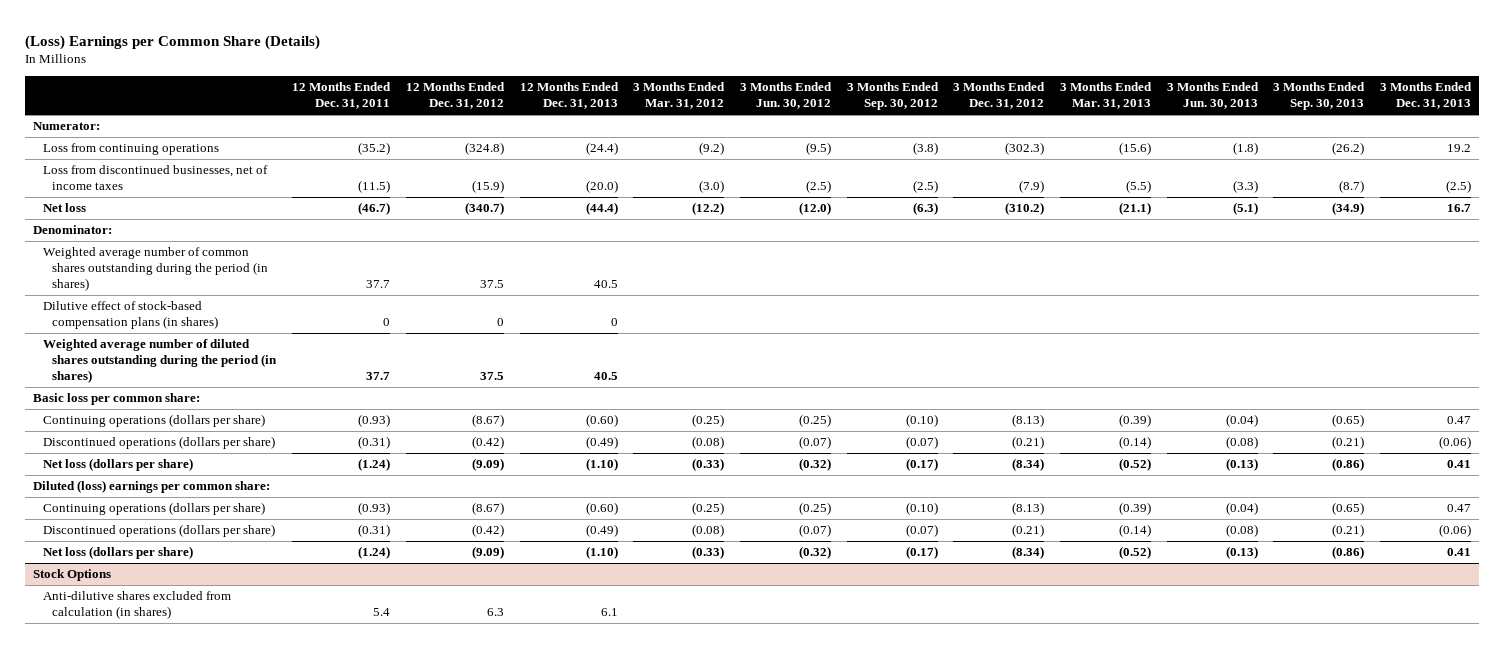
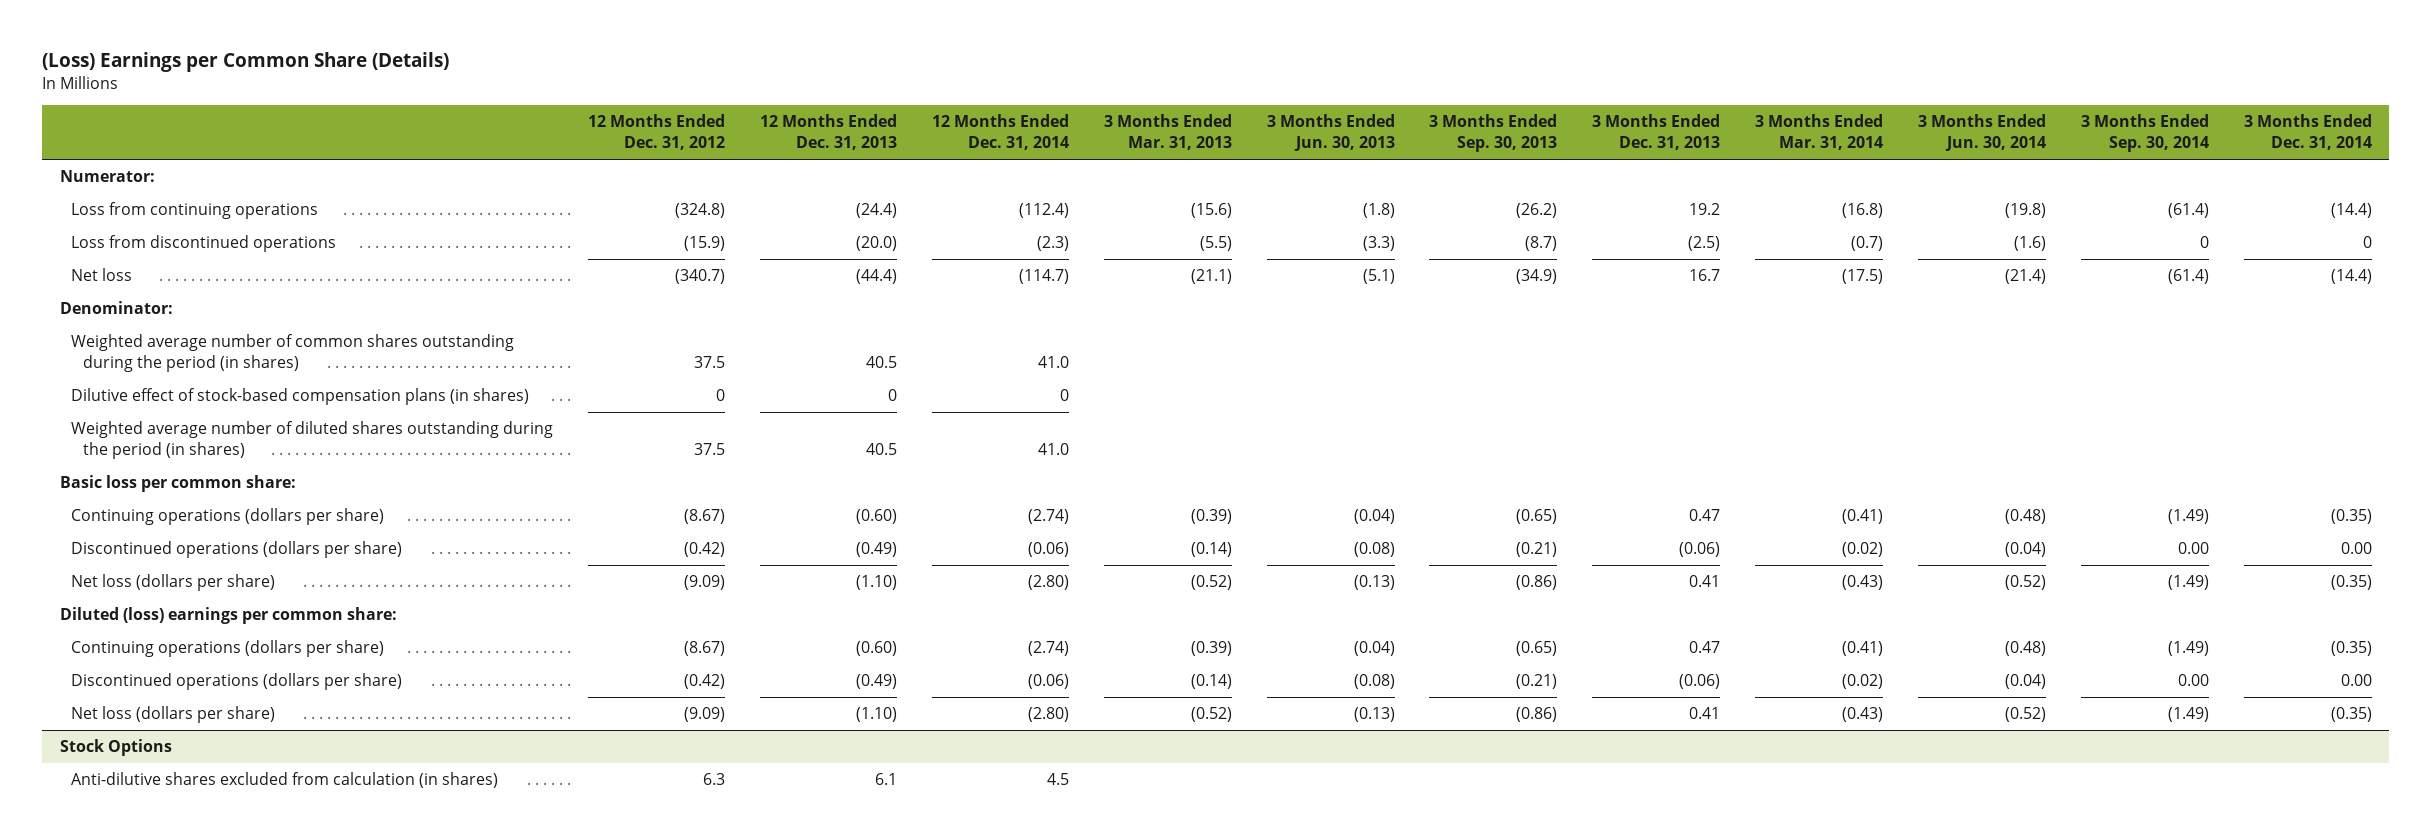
- | 12 Months Ended Dec. 31, 2011 | 12 Months Ended Dec. 31, 2012 | 12 Months Ended Dec. 31, 2013 | 3 Months Ended Mar. 31, 2012 | 3 Months Ended Jun. 30, 2012 | 3 Months Ended Sep. 30, 2012 | 3 Months Ended Dec. 31, 2012 | 3 Months Ended Mar. 31, 2013 | 3 Months Ended Jun. 30, 2013 | 3 Months Ended Sep. 30, 2013 | 3 Months Ended Dec. 31, 2013
+ | 12 Months Ended Dec. 31, 2012 | 12 Months Ended Dec. 31, 2013 | 12 Months Ended Dec. 31, 2014 | 3 Months Ended Mar. 31, 2013 | 3 Months Ended Jun. 30, 2013 | 3 Months Ended Sep. 30, 2013 | 3 Months Ended Dec. 31, 2013 | 3 Months Ended Mar. 31, 2014 | 3 Months Ended Jun. 30, 2014 | 3 Months Ended Sep. 30, 2014 | 3 Months Ended Dec. 31, 2014
- Loss from discontinued businesses, net of income taxes | (11.5) | (15.9) | (20.0) | (3.0) | (2.5) | (2.5) | (7.9) | (5.5) | (3.3) | (8.7) | (2.5)
+ Loss from discontinued operations | (15.9) | (20.0) | (2.3) | (5.5) | (3.3) | (8.7) | (2.5) | (0.7) | (1.6) | 0 | 0

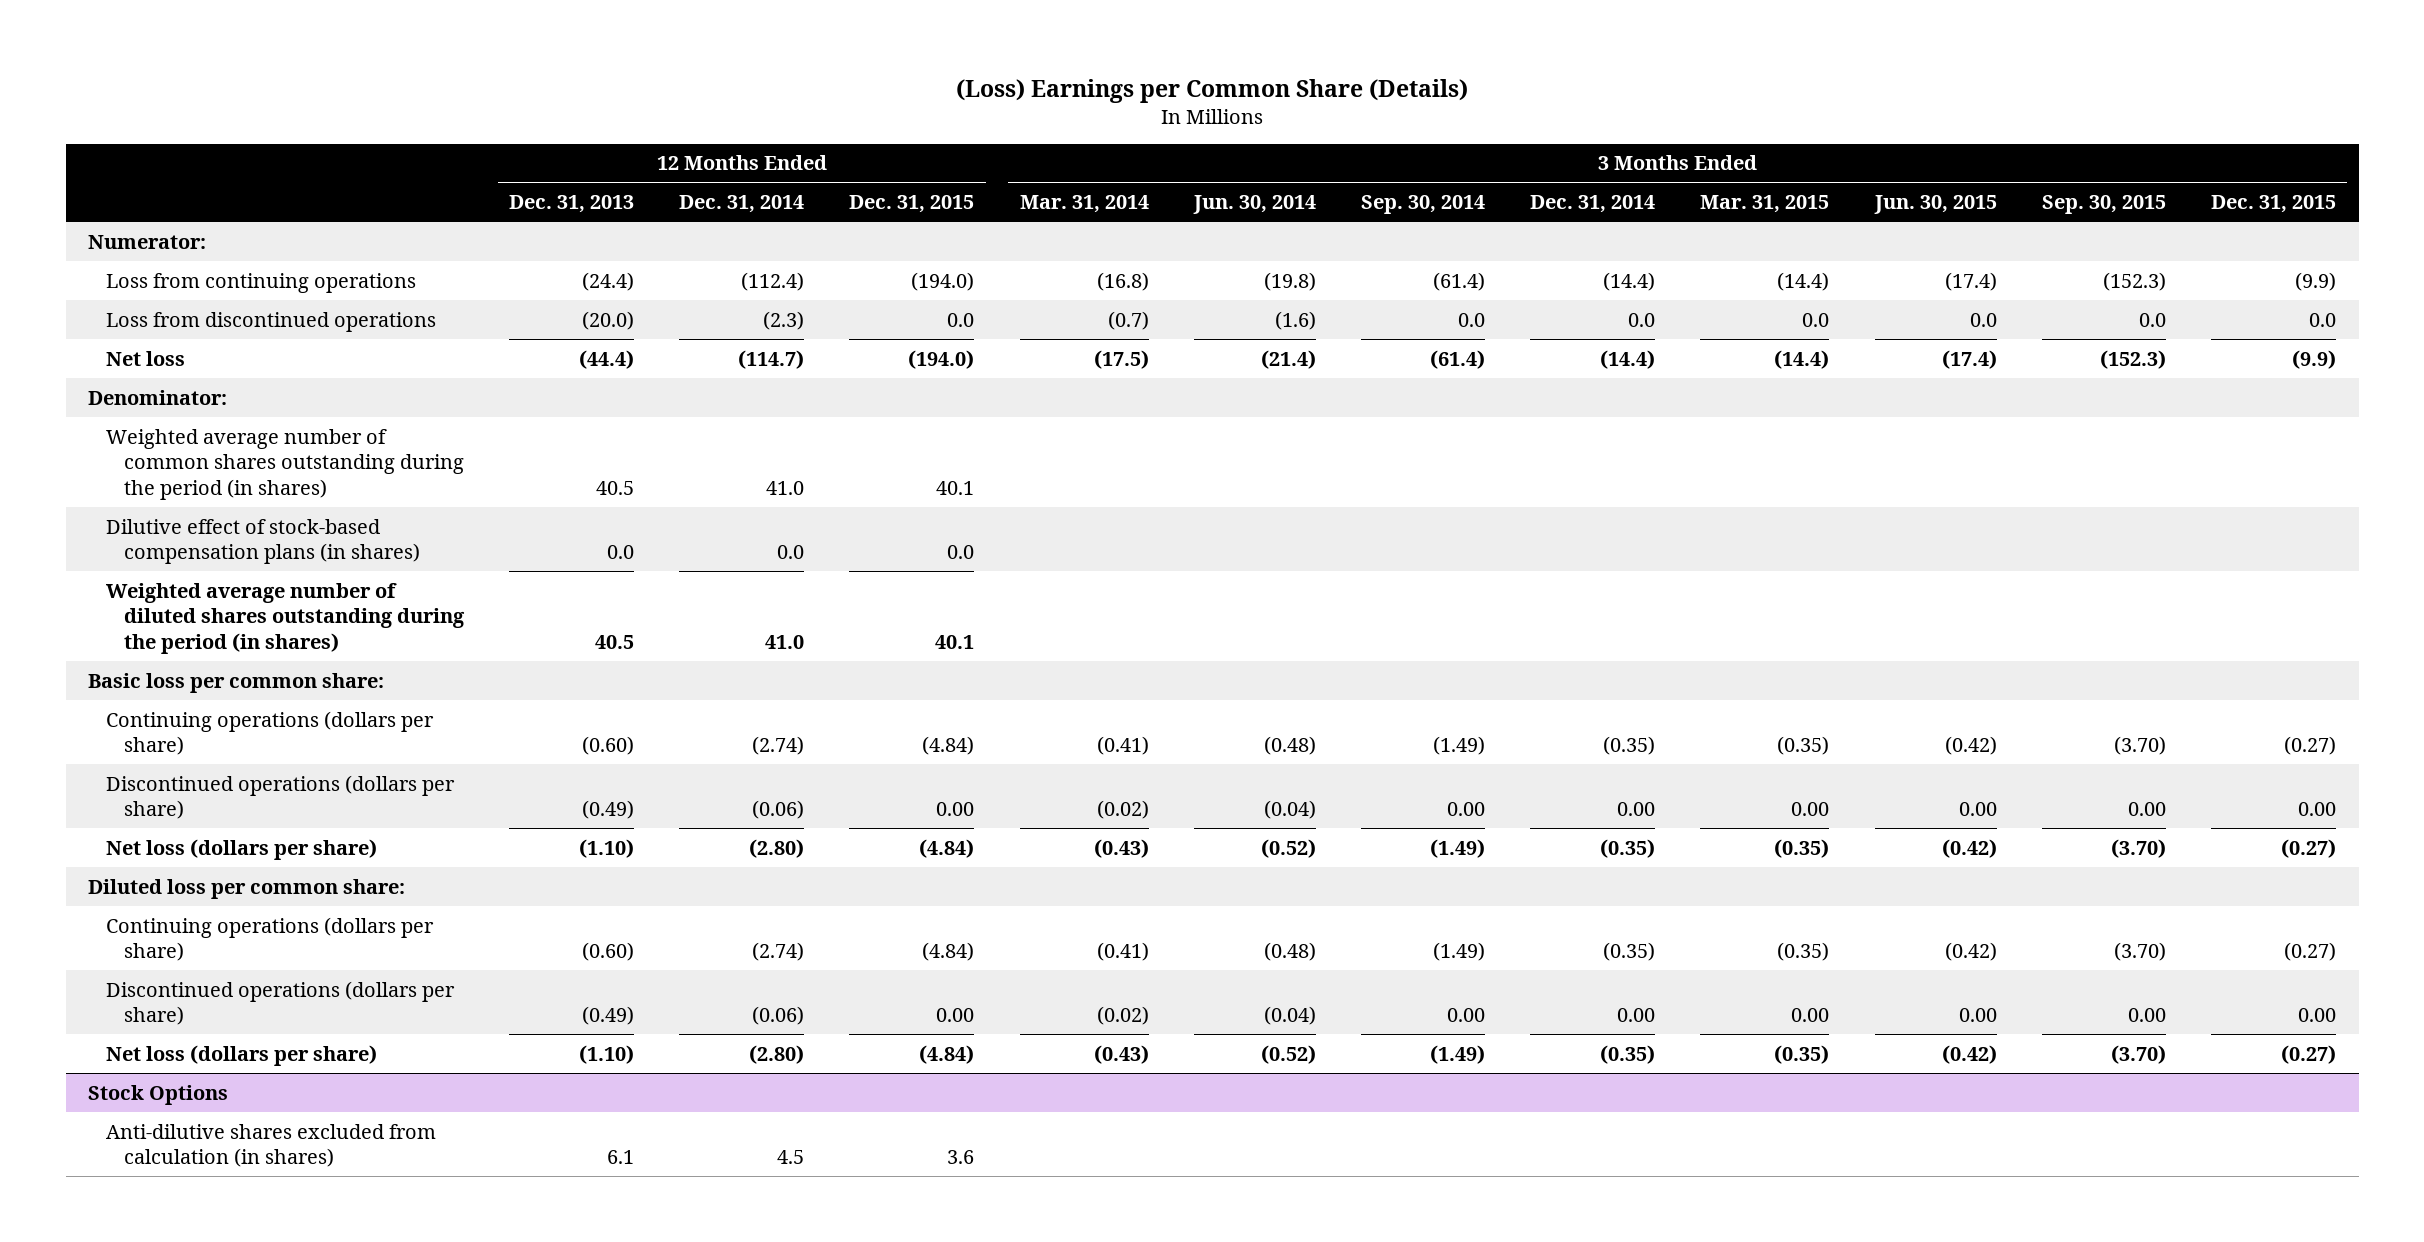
- | 12 Months Ended Dec. 31, 2012 | 12 Months Ended Dec. 31, 2013 | 12 Months Ended Dec. 31, 2014 | 3 Months Ended Mar. 31, 2013 | 3 Months Ended Jun. 30, 2013 | 3 Months Ended Sep. 30, 2013 | 3 Months Ended Dec. 31, 2013 | 3 Months Ended Mar. 31, 2014 | 3 Months Ended Jun. 30, 2014 | 3 Months Ended Sep. 30, 2014 | 3 Months Ended Dec. 31, 2014
+ | 12 Months Ended Dec. 31, 2013 | 12 Months Ended Dec. 31, 2014 | 12 Months Ended Dec. 31, 2015 | 3 Months Ended Mar. 31, 2014 | 3 Months Ended Jun. 30, 2014 | 3 Months Ended Sep. 30, 2014 | 3 Months Ended Dec. 31, 2014 | 3 Months Ended Mar. 31, 2015 | 3 Months Ended Jun. 30, 2015 | 3 Months Ended Sep. 30, 2015 | 3 Months Ended Dec. 31, 2015
- Loss from discontinued operations | (15.9) | (20.0) | (2.3) | (5.5) | (3.3) | (8.7) | (2.5) | (0.7) | (1.6) | 0 | 0
+ Loss from discontinued operations | (20.0) | (2.3) | 0.0 | (0.7) | (1.6) | 0.0 | 0.0 | 0.0 | 0.0 | 0.0 | 0.0
- Dilutive effect of stock-based compensation plans (in shares) | 0 | 0 | 0 | | | | | | | |
+ Dilutive effect of stock-based compensation plans (in shares) | 0.0 | 0.0 | 0.0 | | | | | | | |
- Diluted (loss) earnings per common share:
+ Diluted loss per common share:

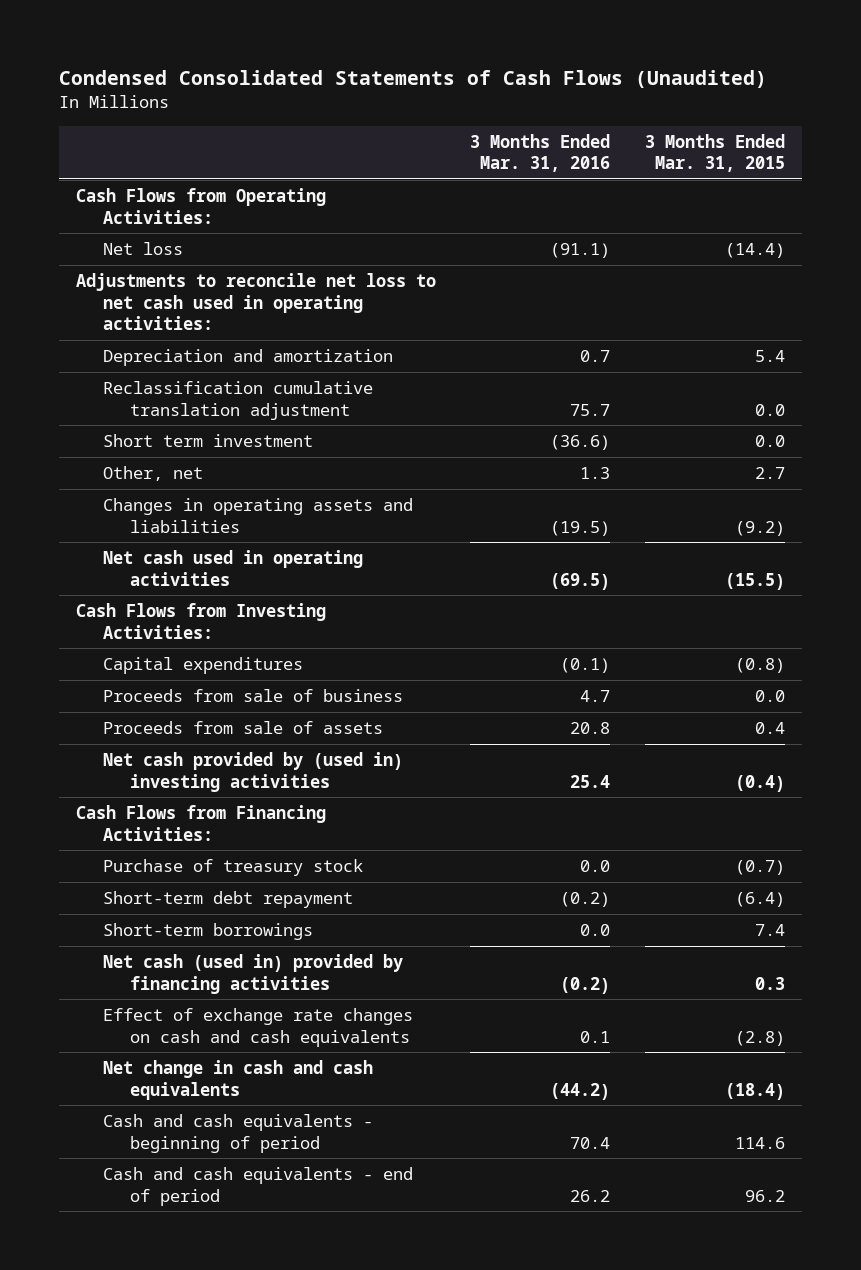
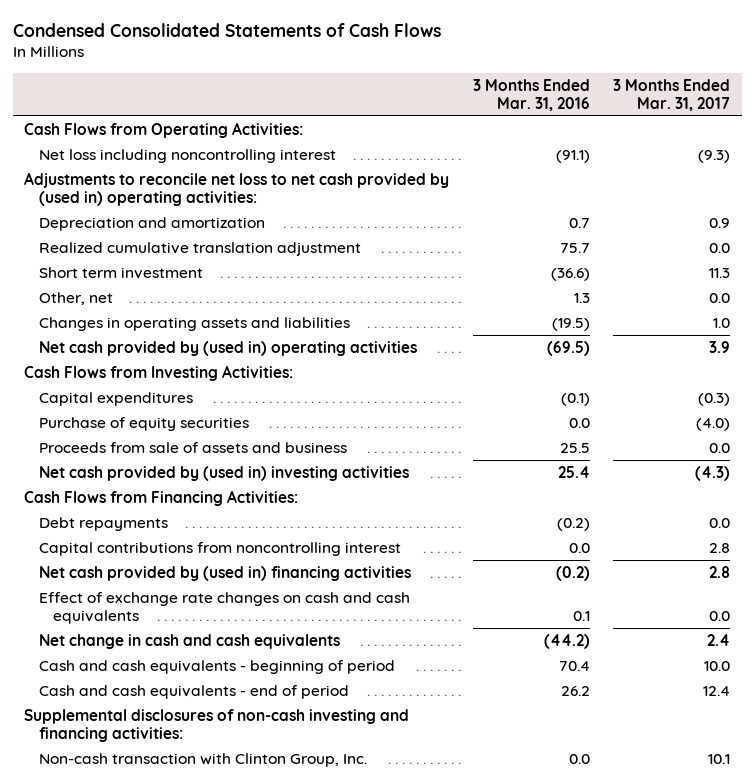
- Condensed Consolidated Statements of Cash Flows (Unaudited)
+ Condensed Consolidated Statements of Cash Flows
- | 3 Months Ended Mar. 31, 2016 | 3 Months Ended Mar. 31, 2015
+ | 3 Months Ended Mar. 31, 2016 | 3 Months Ended Mar. 31, 2017
- Net loss | (91.1) | (14.4)
- Adjustments to reconcile net loss to net cash used in operating activities:
+ Net loss including noncontrolling interest | (91.1) | (9.3)
+ Adjustments to reconcile net loss to net cash provided by (used in) operating activities:
- Reclassification cumulative translation adjustment | 75.7 | 0.0
+ Realized cumulative translation adjustment | 75.7 | 0.0
- Net cash used in operating activities | (69.5) | (15.5)
+ Net cash provided by (used in) operating activities | (69.5) | 3.9
- Proceeds from sale of business | 4.7 | 0.0
- Proceeds from sale of assets | 20.8 | 0.4
+ Purchase of equity securities | 0.0 | (4.0)
+ Proceeds from sale of assets and business | 25.5 | 0.0
- Purchase of treasury stock | 0.0 | (0.7)
- Short-term debt repayment | (0.2) | (6.4)
- Short-term borrowings | 0.0 | 7.4
- Net cash (used in) provided by financing activities | (0.2) | 0.3
+ Debt repayments | (0.2) | 0.0
+ Capital contributions from noncontrolling interest | 0.0 | 2.8
+ Net cash provided by (used in) financing activities | (0.2) | 2.8
+ Supplemental disclosures of non-cash investing and financing activities:
+ Non-cash transaction with Clinton Group, Inc. | 0.0 | 10.1

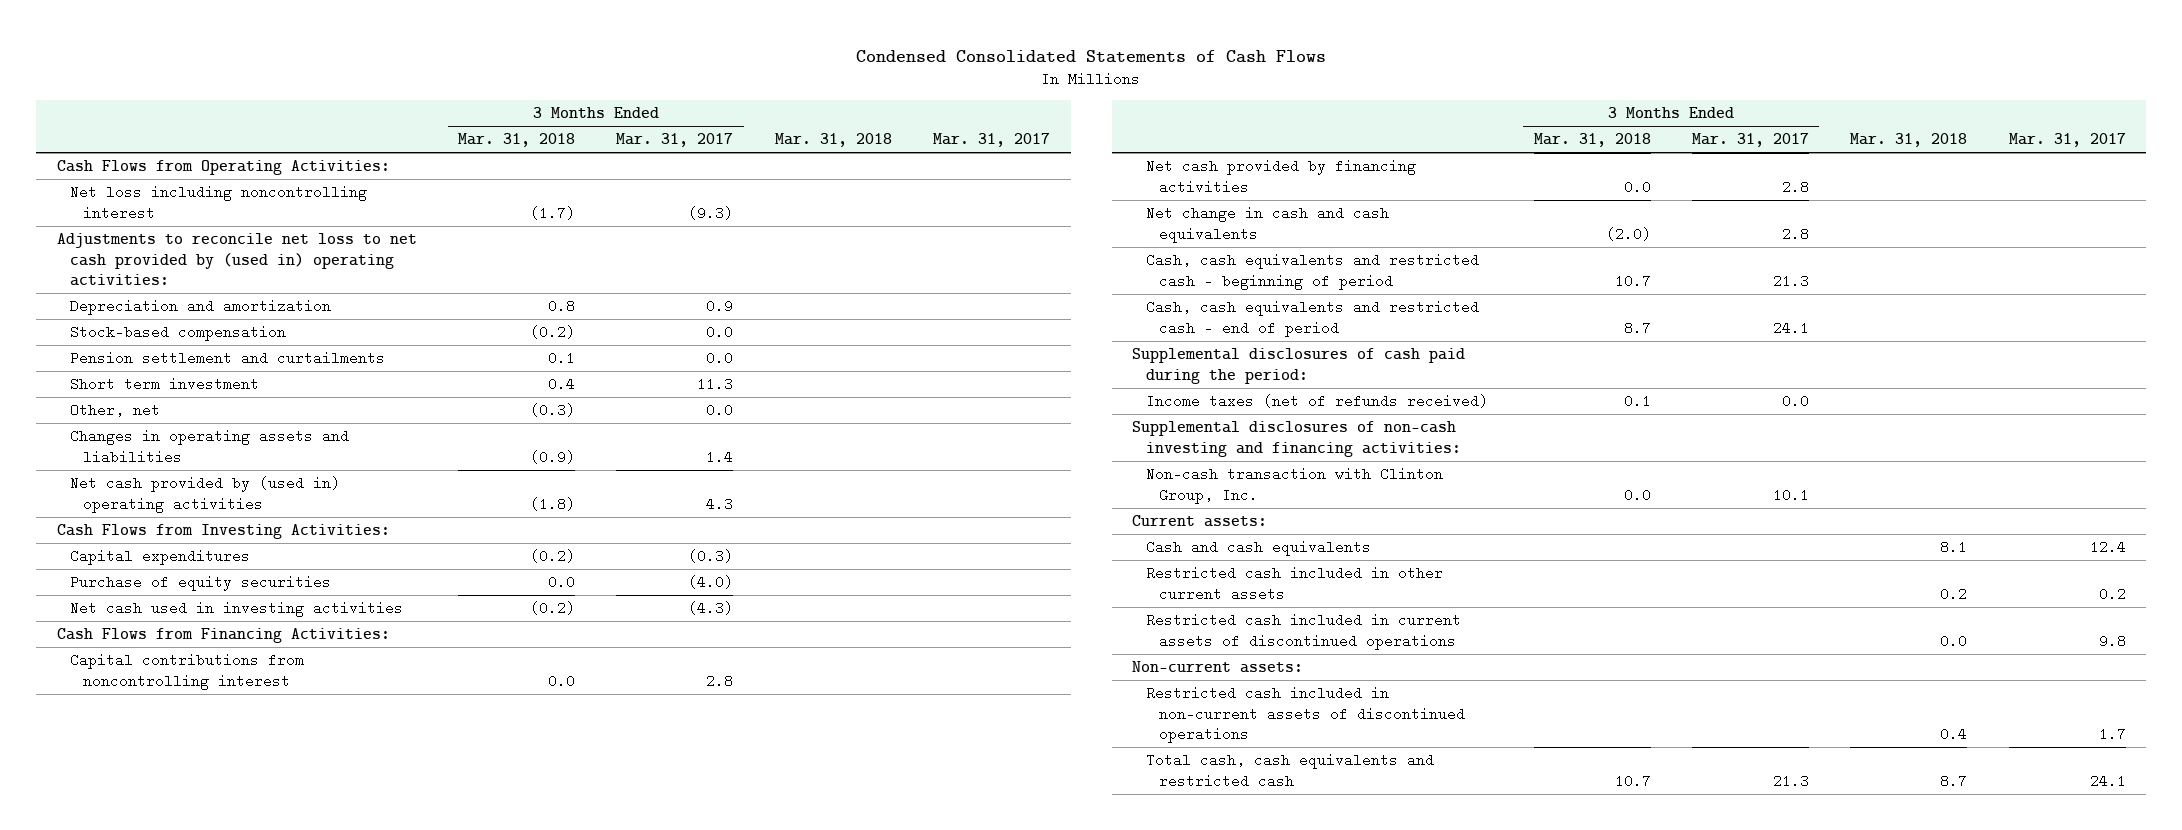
- | 3 Months Ended Mar. 31, 2016 | 3 Months Ended Mar. 31, 2017
+ | 3 Months Ended Mar. 31, 2018 | 3 Months Ended Mar. 31, 2017 | Mar. 31, 2018 | Mar. 31, 2017
- Realized cumulative translation adjustment | 75.7 | 0.0
+ Stock-based compensation | (0.2) | 0.0 | |
+ Pension settlement and curtailments | 0.1 | 0.0 | |
- Changes in operating assets and liabilities | (19.5) | 1.0
- Net cash provided by (used in) operating activities | (69.5) | 3.9
+ Changes in operating assets and liabilities | (0.9) | 1.4 | |
+ Net cash provided by (used in) operating activities | (1.8) | 4.3 | |
- Proceeds from sale of assets and business | 25.5 | 0.0
- Net cash provided by (used in) investing activities | 25.4 | (4.3)
+ Net cash used in investing activities | (0.2) | (4.3) | |
- Debt repayments | (0.2) | 0.0
- Net cash provided by (used in) financing activities | (0.2) | 2.8
- Effect of exchange rate changes on cash and cash equivalents | 0.1 | 0.0
- Net change in cash and cash equivalents | (44.2) | 2.4
- Cash and cash equivalents - beginning of period | 70.4 | 10.0
- Cash and cash equivalents - end of period | 26.2 | 12.4
+ Net cash provided by financing activities | 0.0 | 2.8 | |
+ Net change in cash and cash equivalents | (2.0) | 2.8 | |
+ Cash, cash equivalents and restricted cash - beginning of period | 10.7 | 21.3 | |
+ Cash, cash equivalents and restricted cash - end of period | 8.7 | 24.1 | |
+ Supplemental disclosures of cash paid during the period:
+ Income taxes (net of refunds received) | 0.1 | 0.0 | |
+ Current assets:
+ Cash and cash equivalents | | | 8.1 | 12.4
+ Restricted cash included in other current assets | | | 0.2 | 0.2
+ Restricted cash included in current assets of discontinued operations | | | 0.0 | 9.8
+ Non-current assets:
+ Restricted cash included in non-current assets of discontinued operations | | | 0.4 | 1.7
+ Total cash, cash equivalents and restricted cash | 10.7 | 21.3 | 8.7 | 24.1

